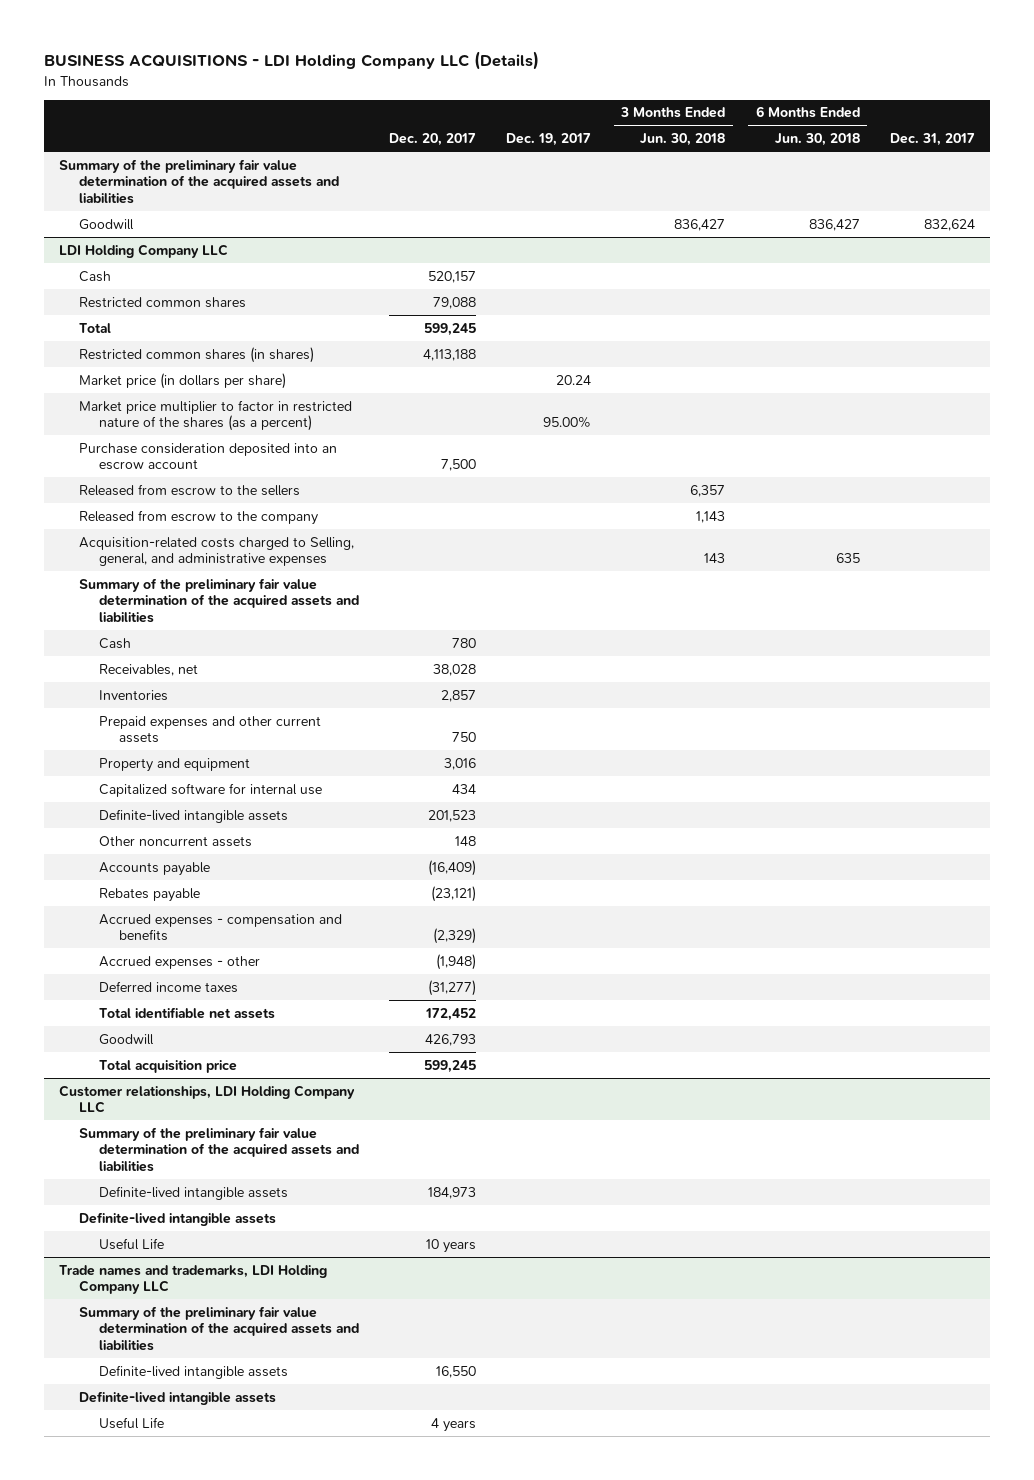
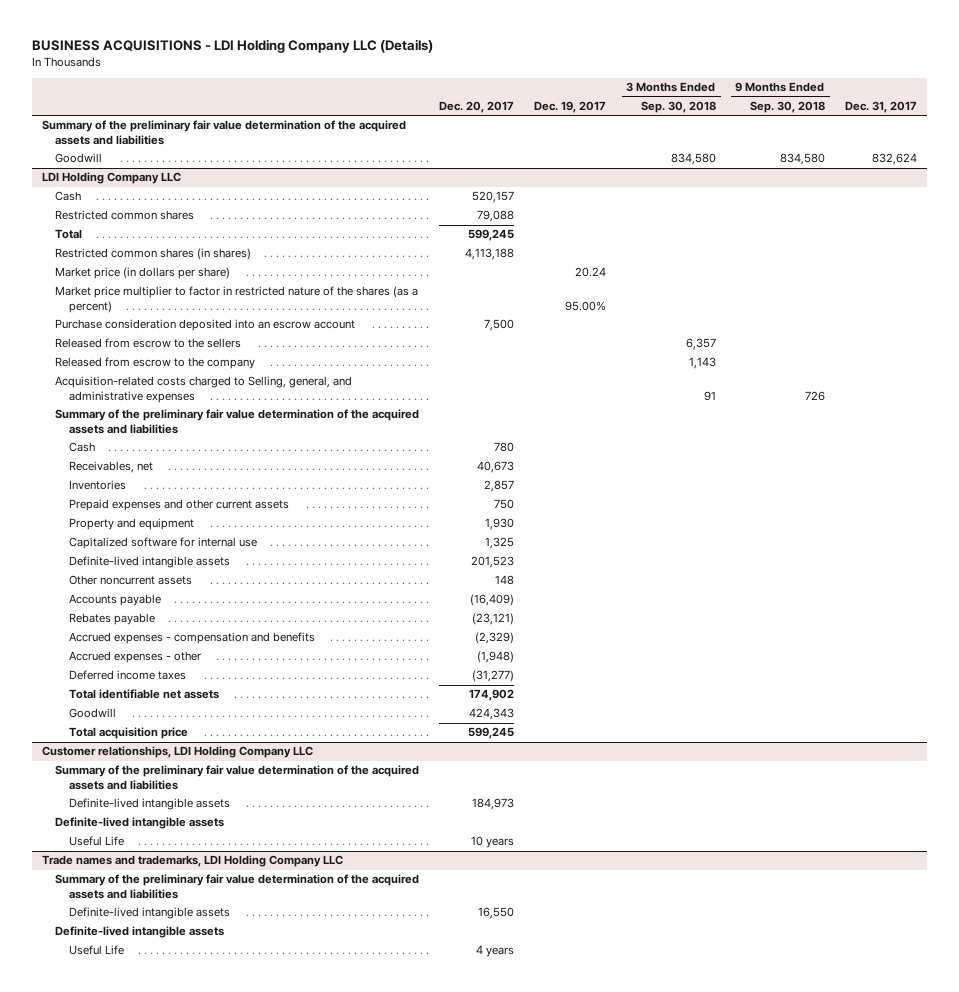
- | Dec. 20, 2017 | Dec. 19, 2017 | 3 Months Ended Jun. 30, 2018 | 6 Months Ended Jun. 30, 2018 | Dec. 31, 2017
+ | Dec. 20, 2017 | Dec. 19, 2017 | 3 Months Ended Sep. 30, 2018 | 9 Months Ended Sep. 30, 2018 | Dec. 31, 2017
@ LDI Holding Company LLC
- Receivables, net | 38,028 | | | |
+ Receivables, net | 40,673 | | | |
- Property and equipment | 3,016 | | | |
- Capitalized software for internal use | 434 | | | |
+ Property and equipment | 1,930 | | | |
+ Capitalized software for internal use | 1,325 | | | |
- Total identifiable net assets | 172,452 | | | |
- Goodwill | 426,793 | | | |
+ Total identifiable net assets | 174,902 | | | |
+ Goodwill | 424,343 | | | |

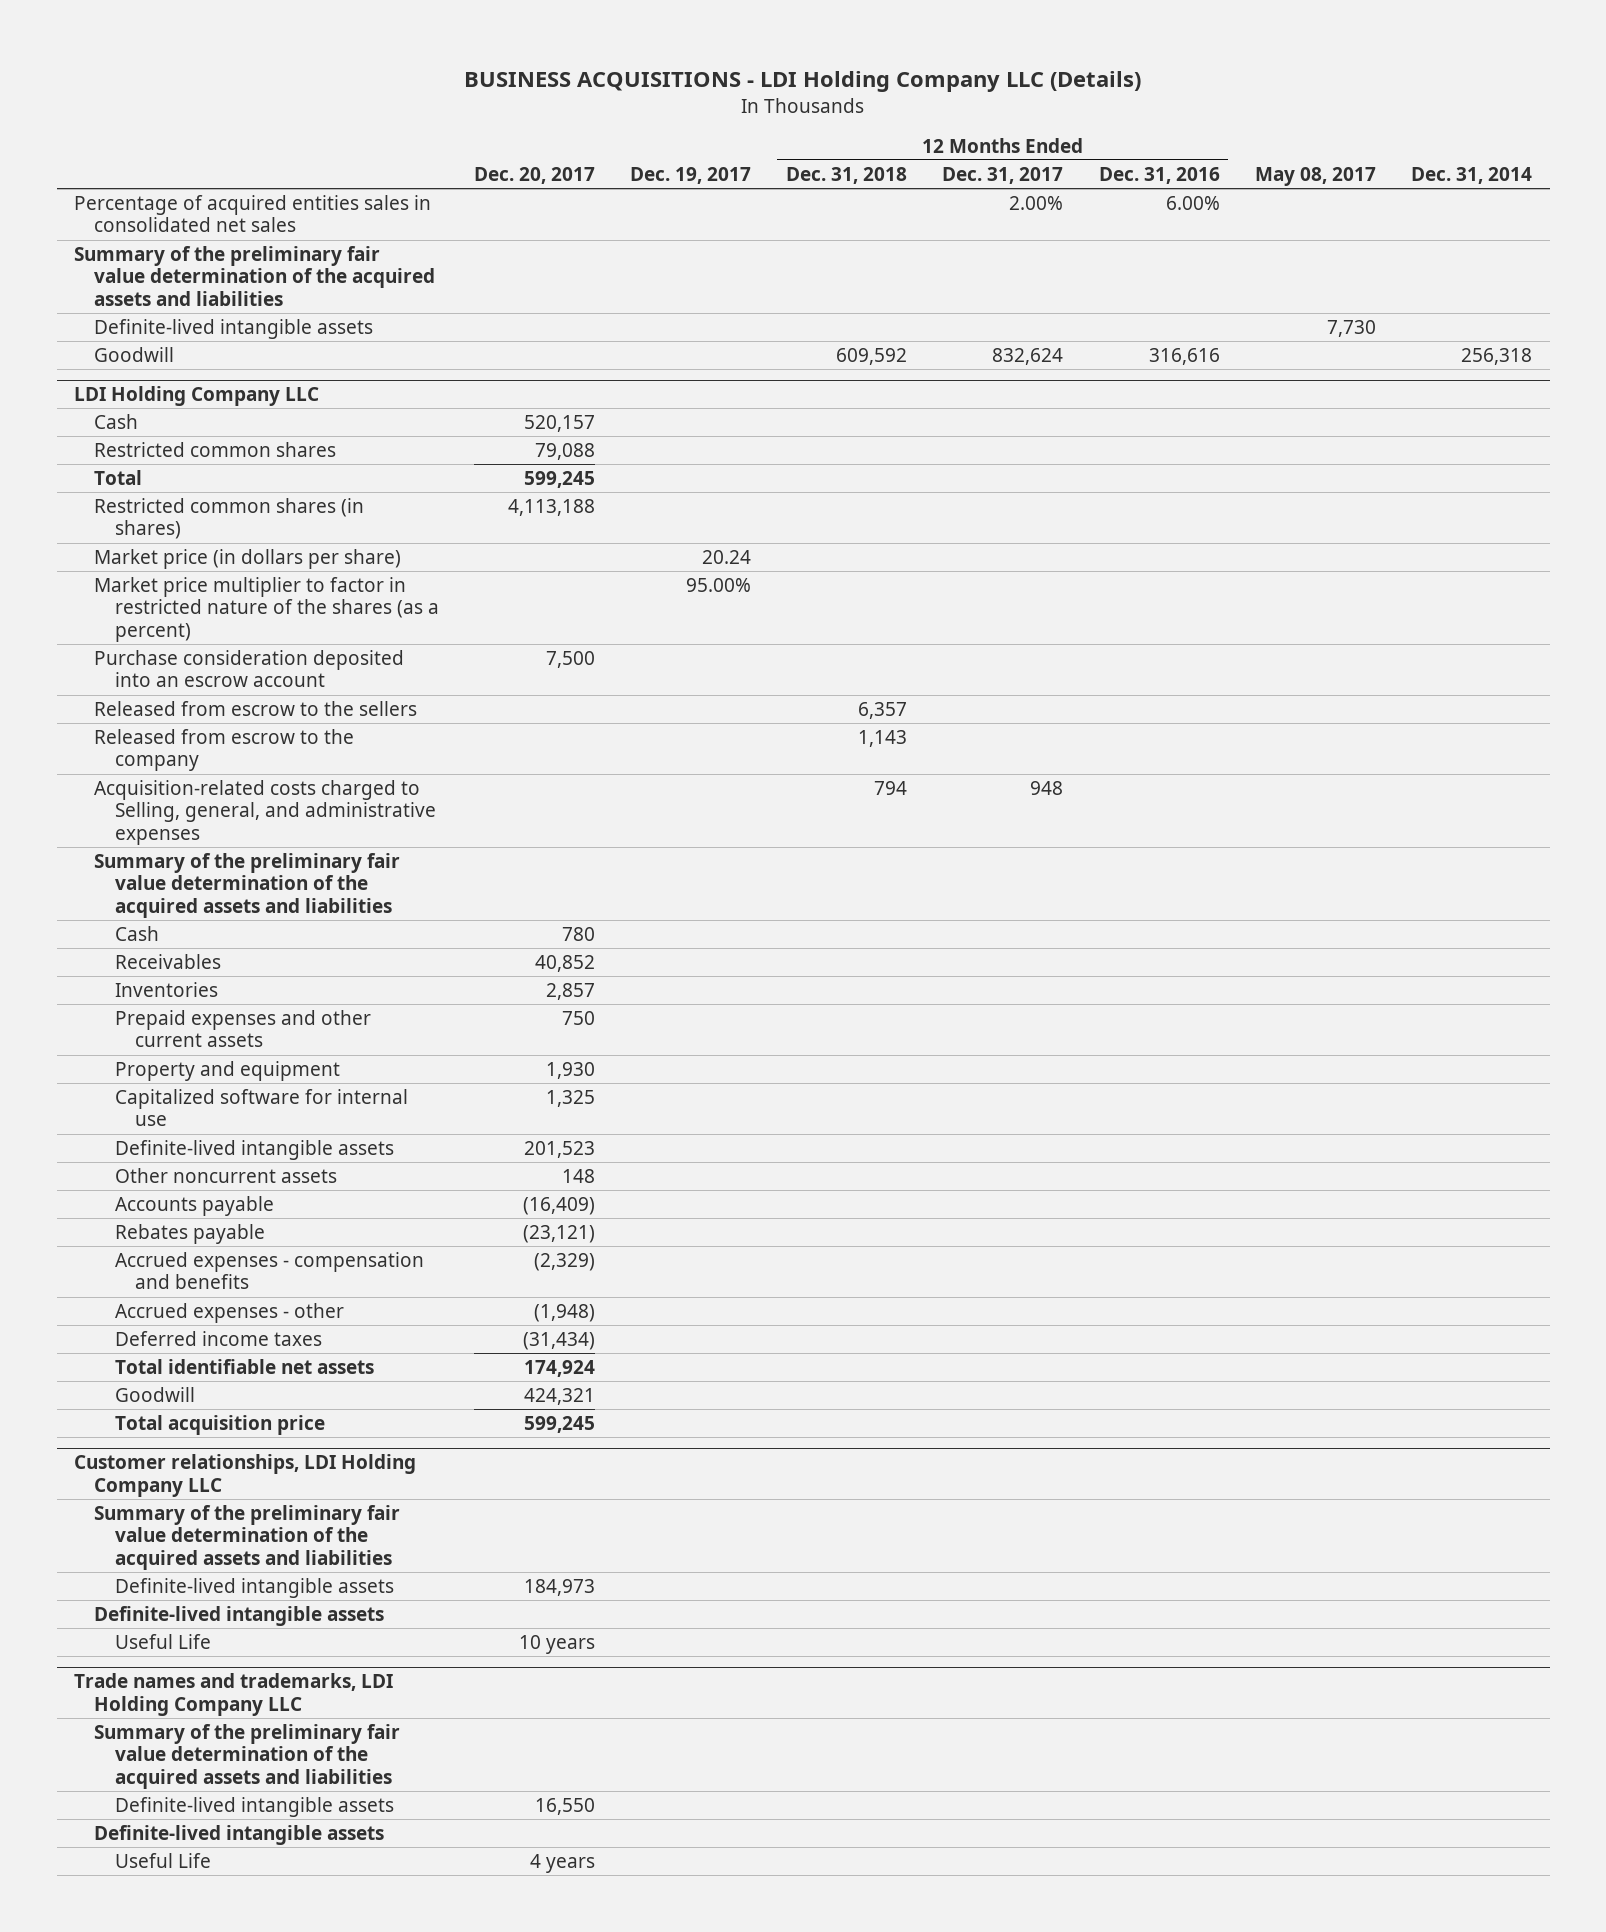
- | Dec. 20, 2017 | Dec. 19, 2017 | 3 Months Ended Sep. 30, 2018 | 9 Months Ended Sep. 30, 2018 | Dec. 31, 2017
+ | Dec. 20, 2017 | Dec. 19, 2017 | 12 Months Ended Dec. 31, 2018 | 12 Months Ended Dec. 31, 2017 | 12 Months Ended Dec. 31, 2016 | May 08, 2017 | Dec. 31, 2014
+ Percentage of acquired entities sales in consolidated net sales | | | | 2.00% | 6.00% | |
+ Definite-lived intangible assets | | | | | | 7,730 |
@ LDI Holding Company LLC
- Receivables, net | 40,673 | | | |
+ Receivables | 40,852 | | | | | |
- Deferred income taxes | (31,277) | | | |
- Total identifiable net assets | 174,902 | | | |
- Goodwill | 424,343 | | | |
+ Deferred income taxes | (31,434) | | | | | |
+ Total identifiable net assets | 174,924 | | | | | |
+ Goodwill | 424,321 | | | | | |

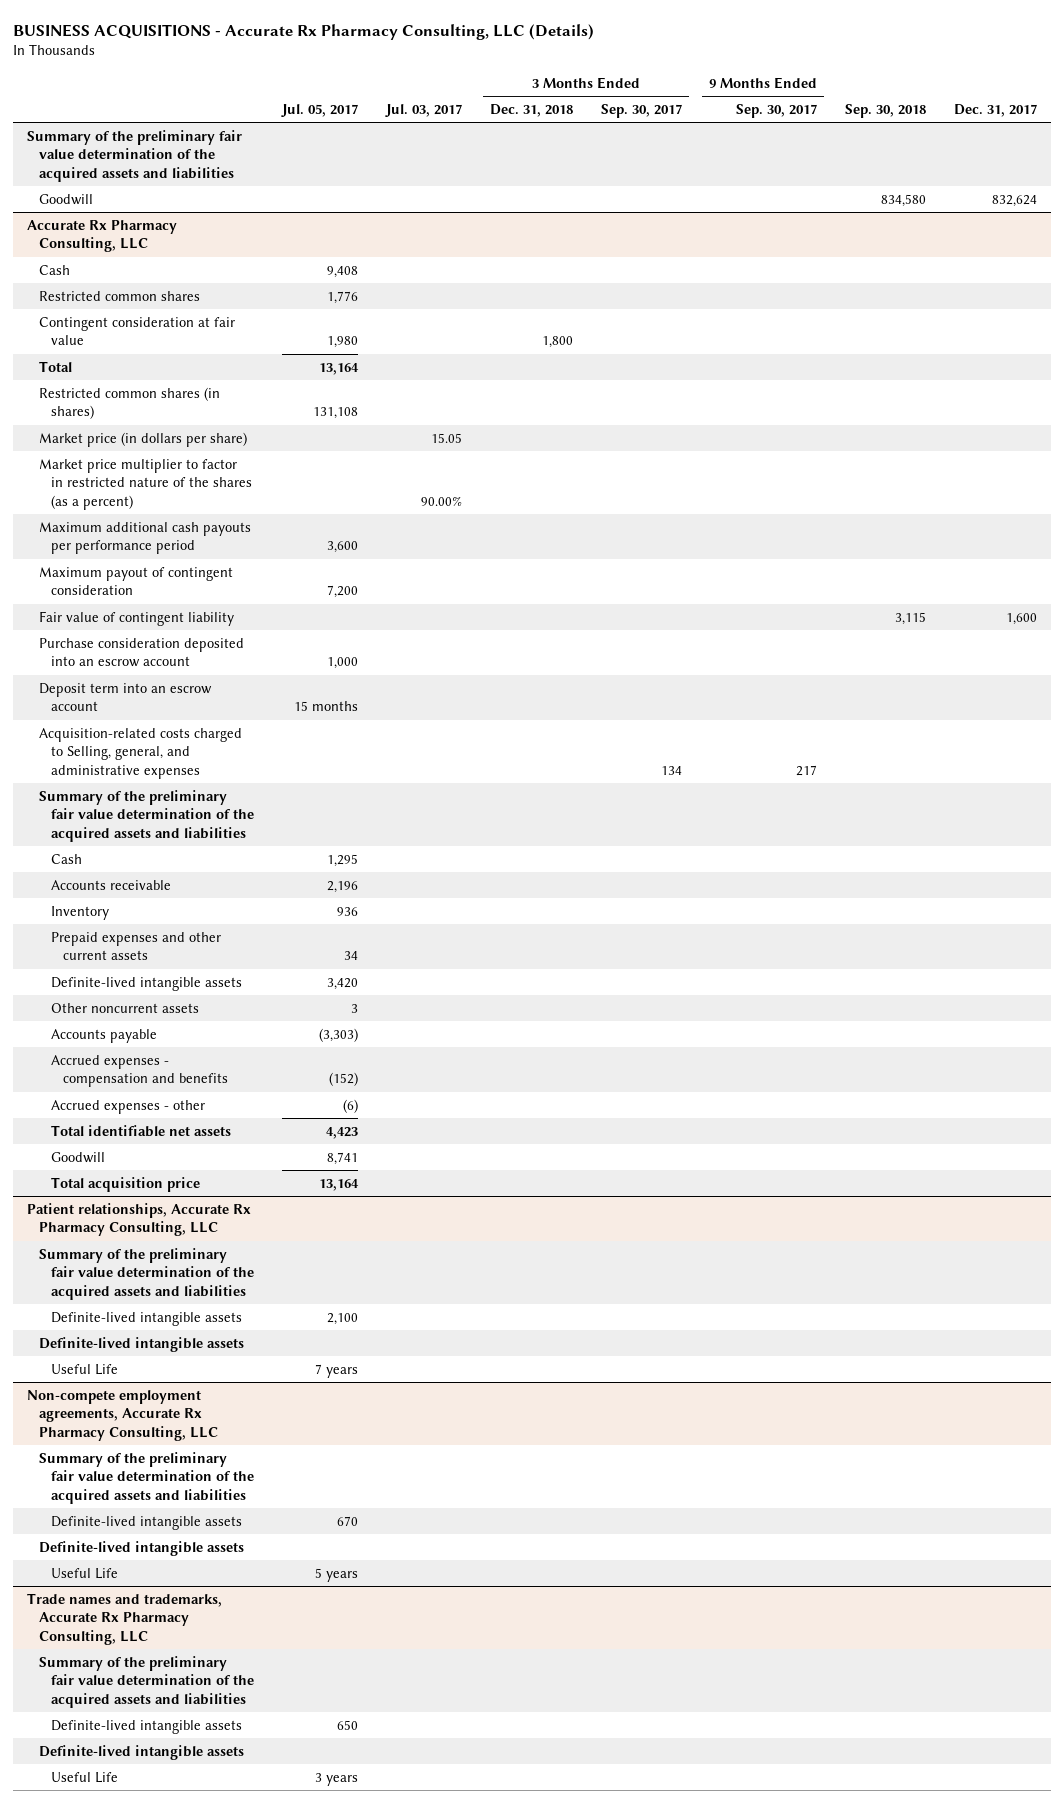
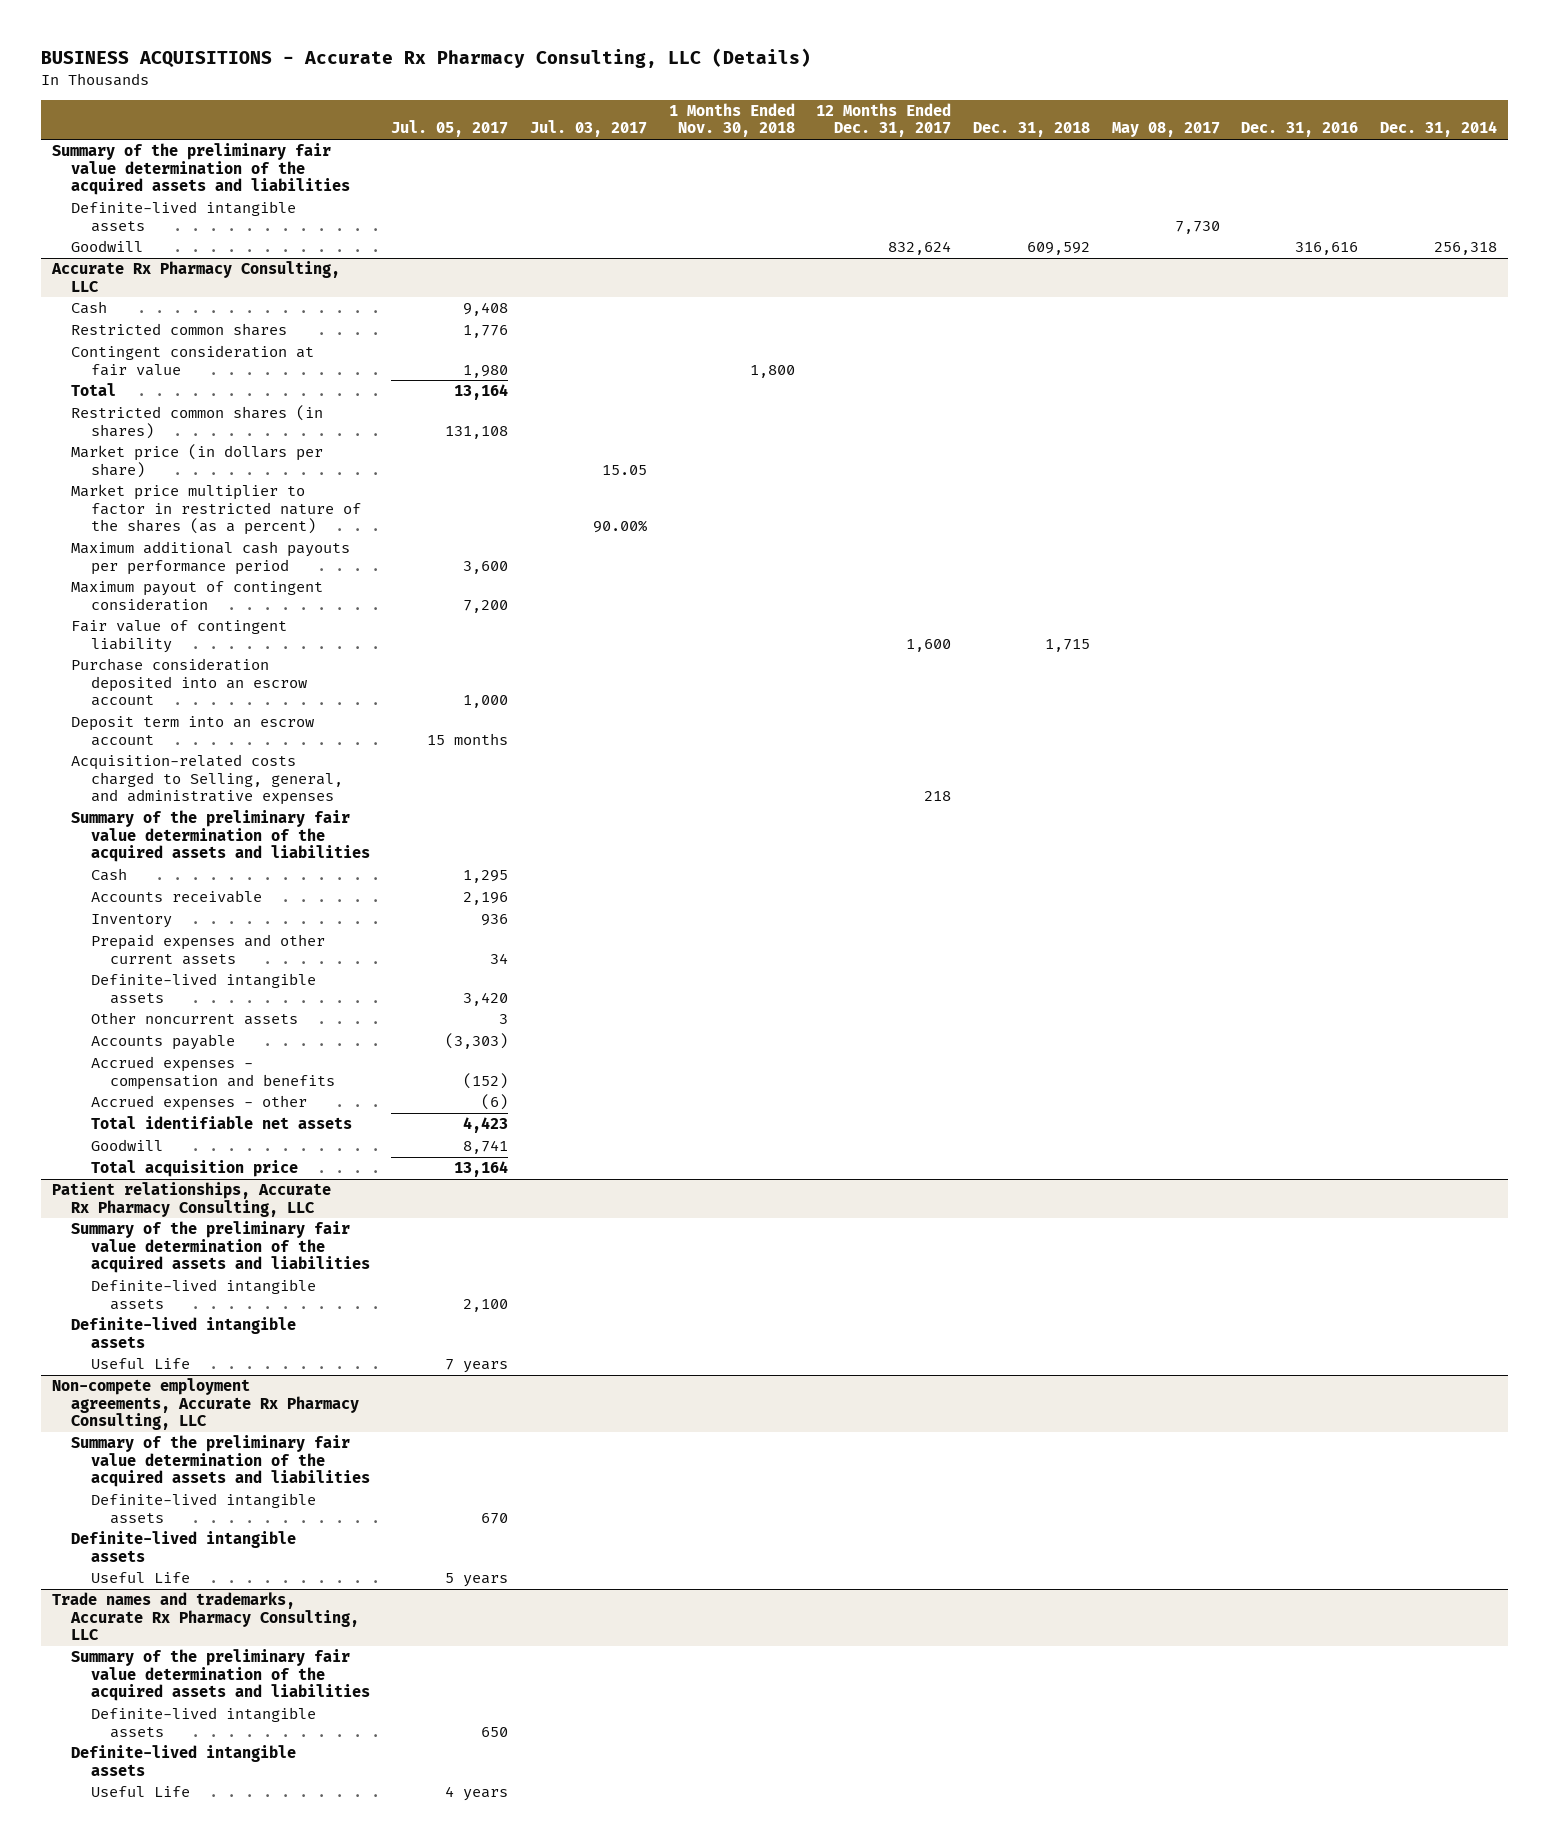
- | Jul. 05, 2017 | Jul. 03, 2017 | 3 Months Ended Dec. 31, 2018 | 3 Months Ended Sep. 30, 2017 | 9 Months Ended Sep. 30, 2017 | Sep. 30, 2018 | Dec. 31, 2017
+ | Jul. 05, 2017 | Jul. 03, 2017 | 1 Months Ended Nov. 30, 2018 | 12 Months Ended Dec. 31, 2017 | Dec. 31, 2018 | May 08, 2017 | Dec. 31, 2016 | Dec. 31, 2014
+ Definite-lived intangible assets | | | | | | 7,730 | |
@ Trade names and trademarks, Accurate Rx Pharmacy Consulting, LLC
- Useful Life | 3 years | | | | | |
+ Useful Life | 4 years | | | | | | |

